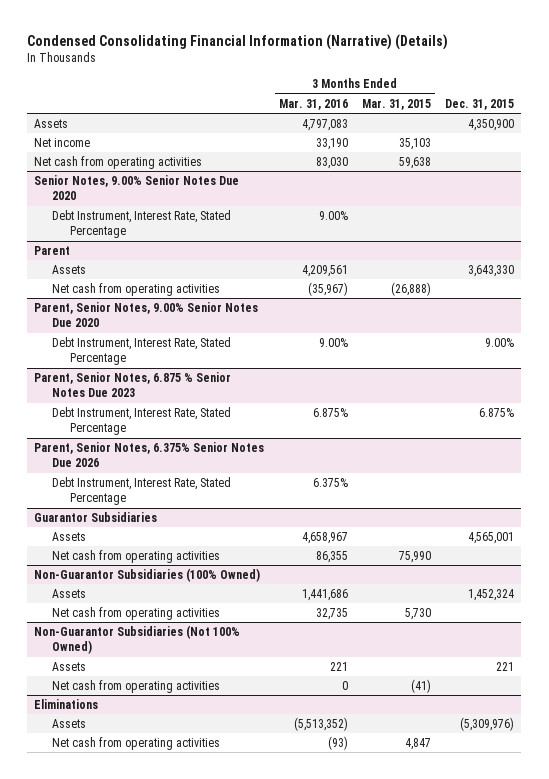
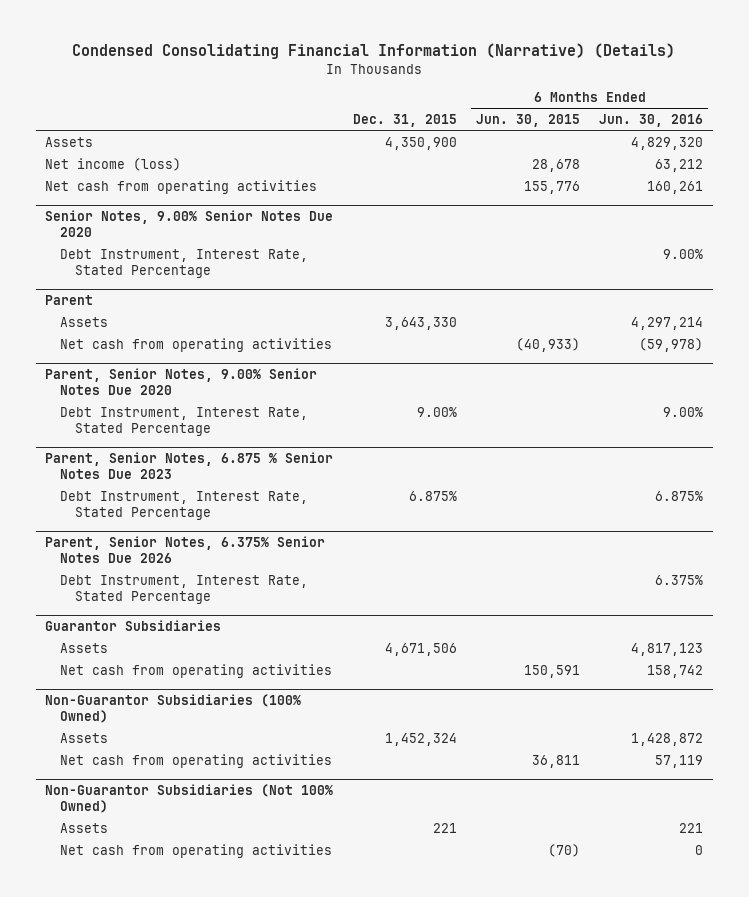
- | 3 Months Ended Mar. 31, 2016 | 3 Months Ended Mar. 31, 2015 | Dec. 31, 2015
+ | Dec. 31, 2015 | 6 Months Ended Jun. 30, 2015 | 6 Months Ended Jun. 30, 2016
- Net income | 33,190 | 35,103 |
+ Net income (loss) | | 28,678 | 63,212
@ Guarantor Subsidiaries
- Assets | 4,658,967 | | 4,565,001
+ Assets | 4,671,506 | | 4,817,123
- Eliminations
- Assets | (5,513,352) | | (5,309,976)
- Net cash from operating activities | (93) | 4,847 |

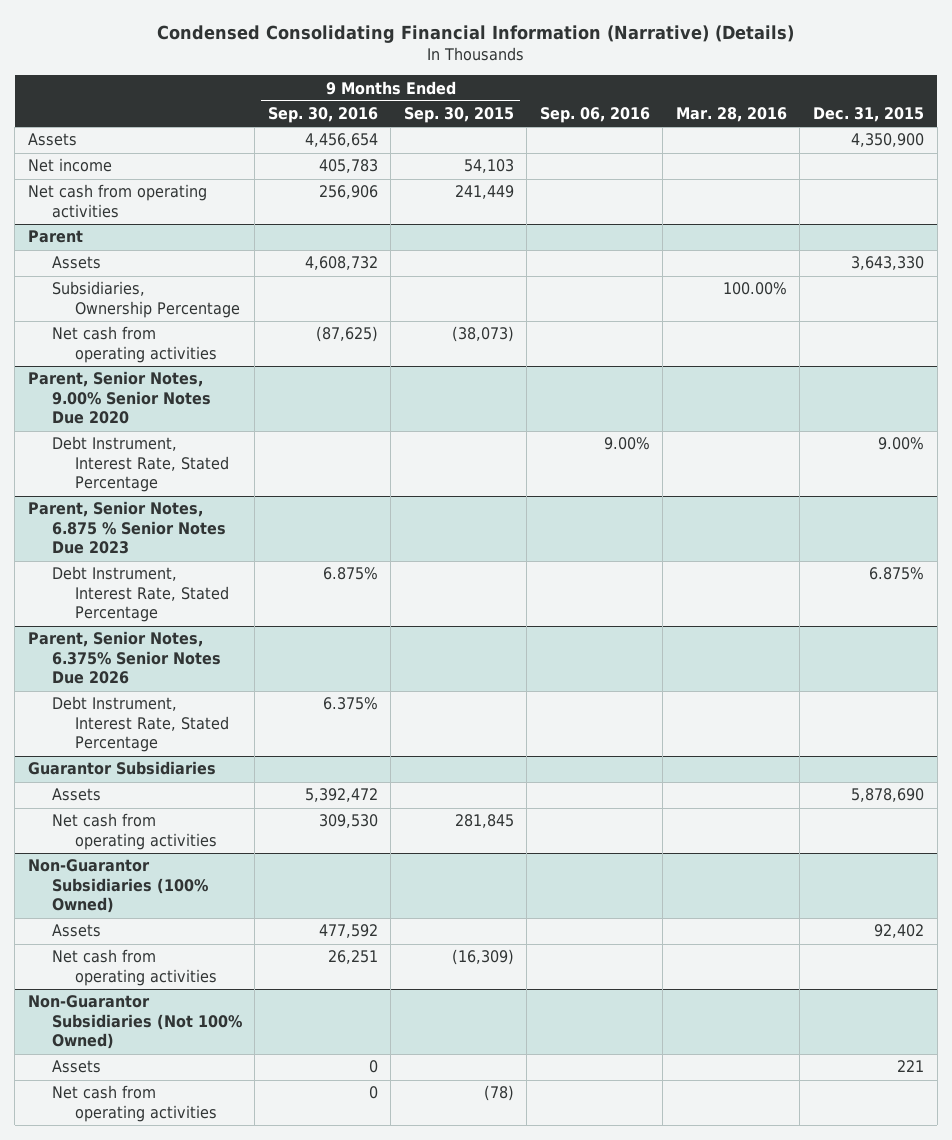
- | Dec. 31, 2015 | 6 Months Ended Jun. 30, 2015 | 6 Months Ended Jun. 30, 2016
+ | 9 Months Ended Sep. 30, 2016 | 9 Months Ended Sep. 30, 2015 | Sep. 06, 2016 | Mar. 28, 2016 | Dec. 31, 2015
- Net income (loss) | | 28,678 | 63,212
+ Net income | 405,783 | 54,103 | | |
- Senior Notes, 9.00% Senior Notes Due 2020
- Debt Instrument, Interest Rate, Stated Percentage | | | 9.00%
@ Parent
+ Subsidiaries, Ownership Percentage | | | | 100.00% |
@ Guarantor Subsidiaries
- Assets | 4,671,506 | | 4,817,123
+ Assets | 5,392,472 | | | | 5,878,690
@ Non-Guarantor Subsidiaries (100% Owned)
- Assets | 1,452,324 | | 1,428,872
+ Assets | 477,592 | | | | 92,402

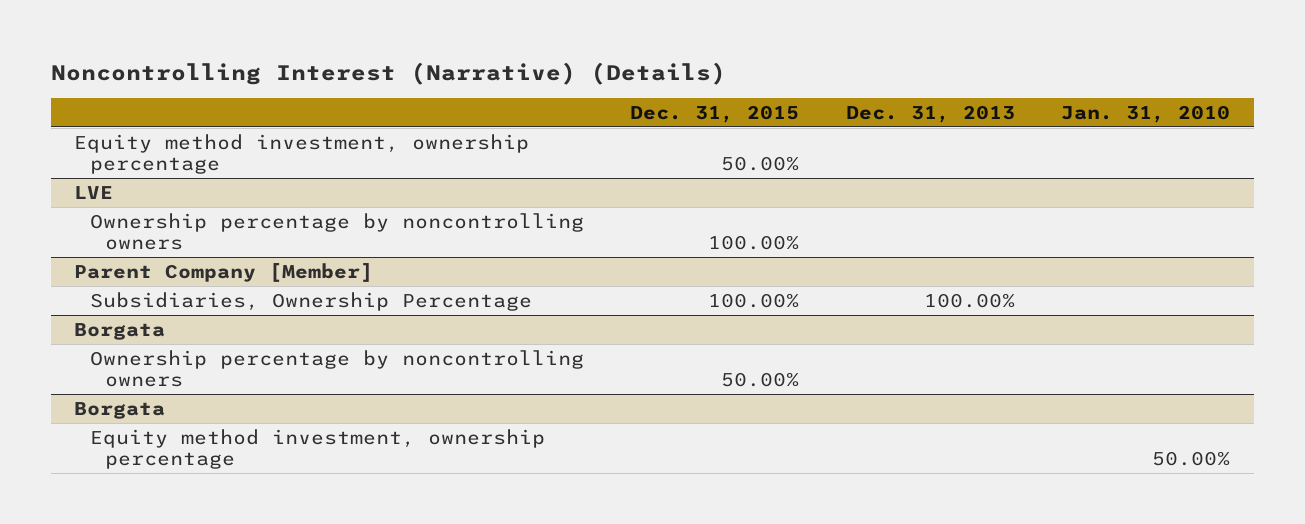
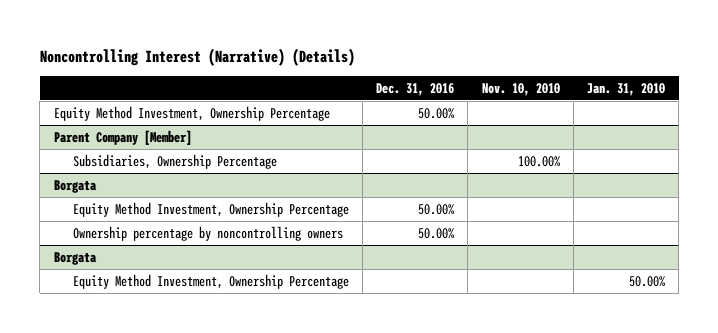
- | Dec. 31, 2015 | Dec. 31, 2013 | Jan. 31, 2010
+ | Dec. 31, 2016 | Nov. 10, 2010 | Jan. 31, 2010
- Equity method investment, ownership percentage | 50.00% | |
- LVE
- Ownership percentage by noncontrolling owners | 100.00% | |
+ Equity Method Investment, Ownership Percentage | 50.00% | |
@ Borgata
+ Equity Method Investment, Ownership Percentage | 50.00% | |
- Equity method investment, ownership percentage | | | 50.00%
+ Equity Method Investment, Ownership Percentage | | | 50.00%

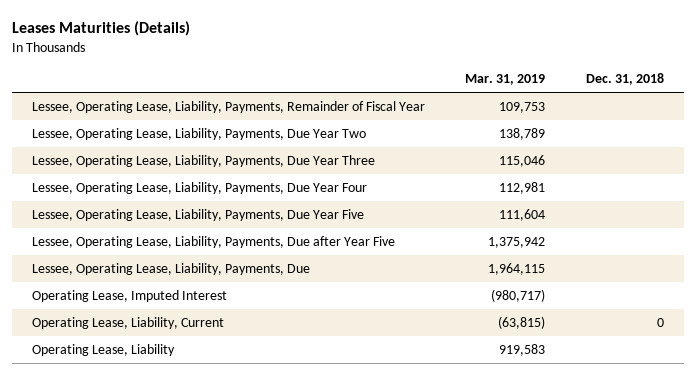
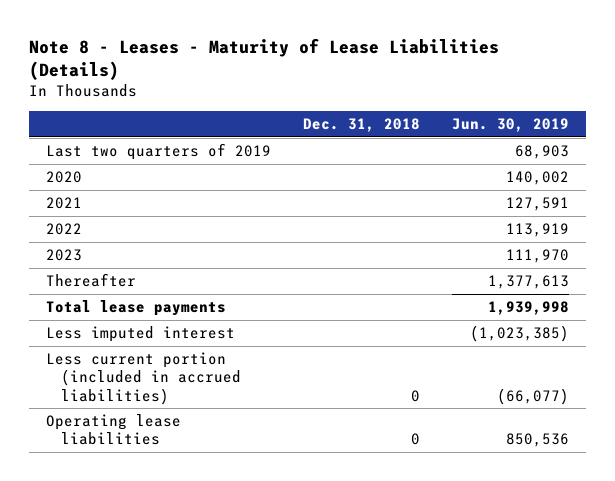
- Leases Maturities (Details)
+ Note 8 - Leases - Maturity of Lease Liabilities (Details)
- | Mar. 31, 2019 | Dec. 31, 2018
+ | Dec. 31, 2018 | Jun. 30, 2019
- Lessee, Operating Lease, Liability, Payments, Remainder of Fiscal Year | 109,753 |
- Lessee, Operating Lease, Liability, Payments, Due Year Two | 138,789 |
- Lessee, Operating Lease, Liability, Payments, Due Year Three | 115,046 |
- Lessee, Operating Lease, Liability, Payments, Due Year Four | 112,981 |
- Lessee, Operating Lease, Liability, Payments, Due Year Five | 111,604 |
- Lessee, Operating Lease, Liability, Payments, Due after Year Five | 1,375,942 |
- Lessee, Operating Lease, Liability, Payments, Due | 1,964,115 |
- Operating Lease, Imputed Interest | (980,717) |
- Operating Lease, Liability, Current | (63,815) | 0
- Operating Lease, Liability | 919,583 |
+ Last two quarters of 2019 | | 68,903
+ 2020 | | 140,002
+ 2021 | | 127,591
+ 2022 | | 113,919
+ 2023 | | 111,970
+ Thereafter | | 1,377,613
+ Total lease payments | | 1,939,998
+ Less imputed interest | | (1,023,385)
+ Less current portion (included in accrued liabilities) | 0 | (66,077)
+ Operating lease liabilities | 0 | 850,536

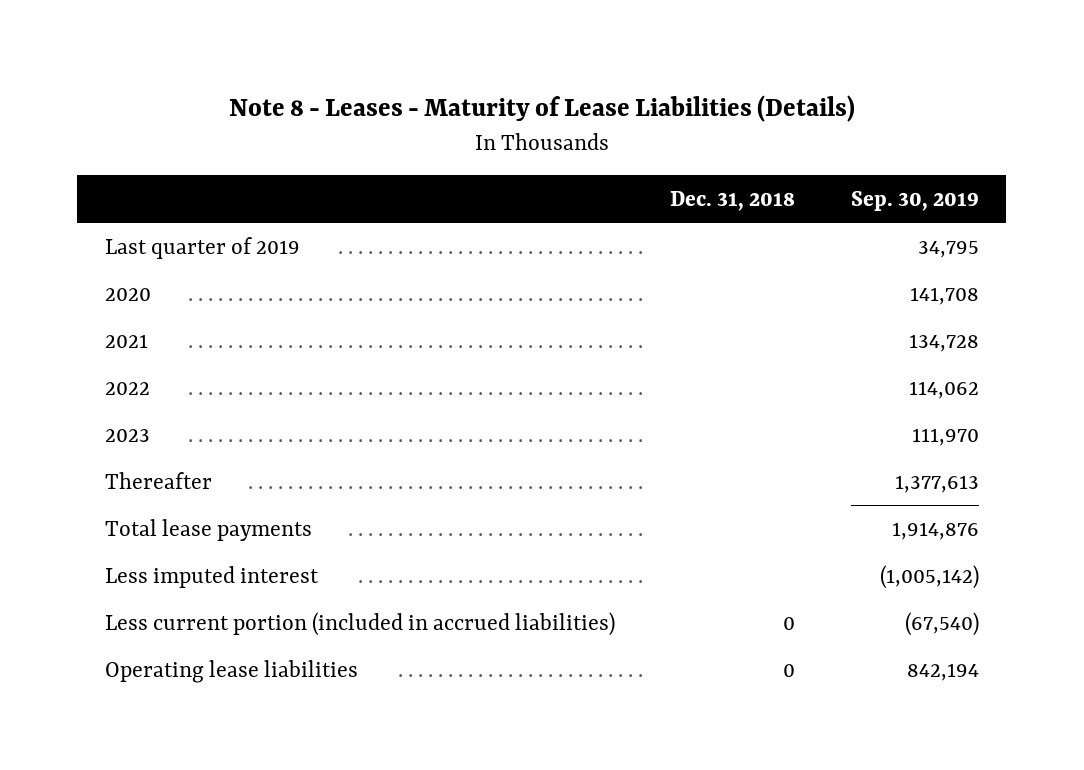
- | Dec. 31, 2018 | Jun. 30, 2019
+ | Dec. 31, 2018 | Sep. 30, 2019
- Last two quarters of 2019 | | 68,903
+ Last quarter of 2019 | | 34,795

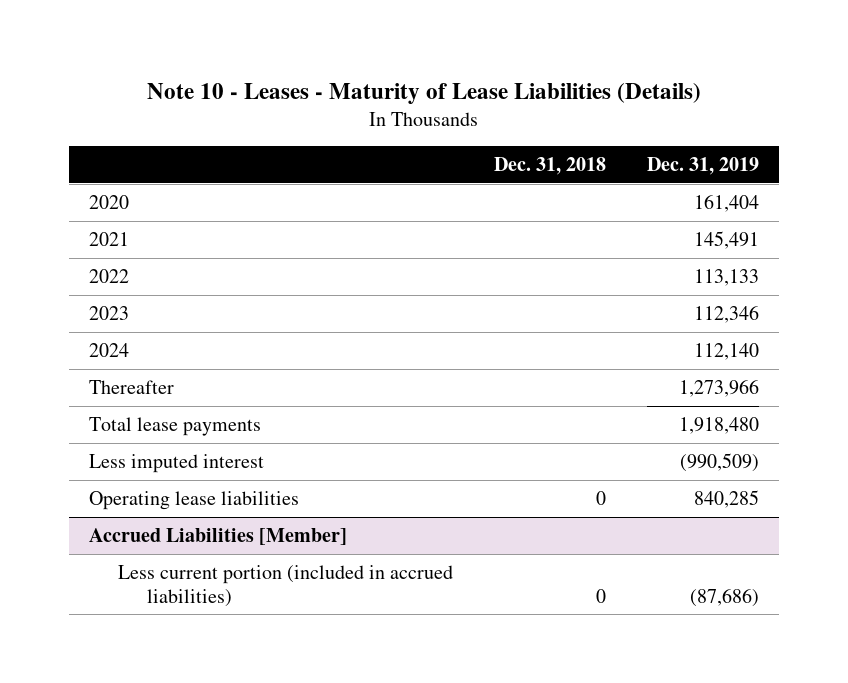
- Note 8 - Leases - Maturity of Lease Liabilities (Details)
+ Note 10 - Leases - Maturity of Lease Liabilities (Details)
- | Dec. 31, 2018 | Sep. 30, 2019
+ | Dec. 31, 2018 | Dec. 31, 2019
- Last quarter of 2019 | | 34,795
+ 2024 | | 112,140
- Less current portion (included in accrued liabilities) | 0 | (67,540)
+ Accrued Liabilities [Member]
+ Less current portion (included in accrued liabilities) | 0 | (87,686)

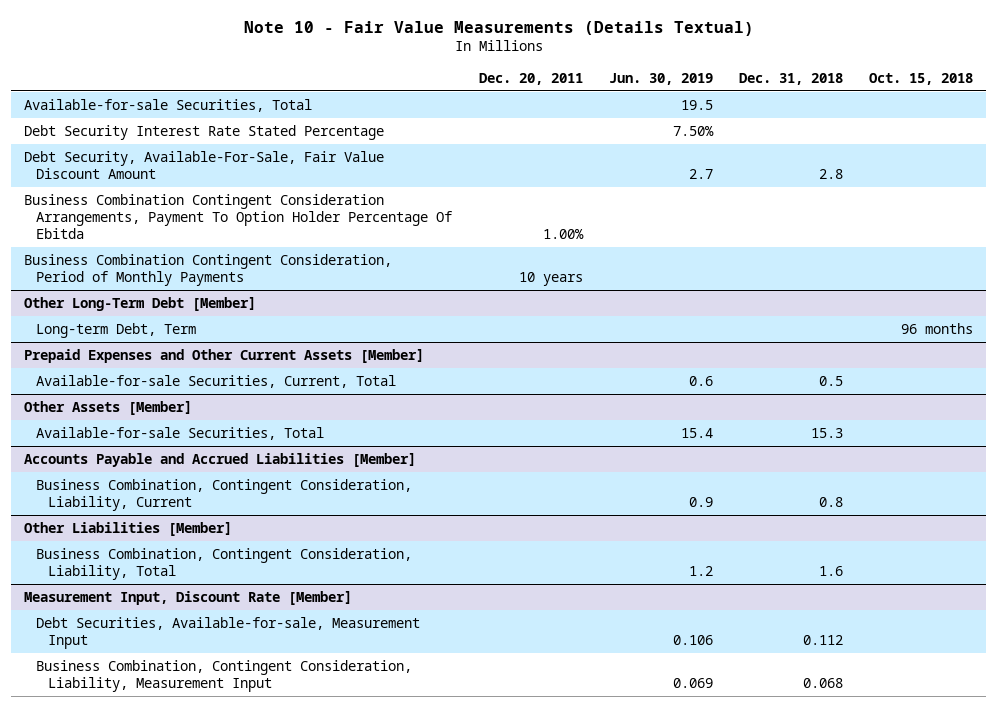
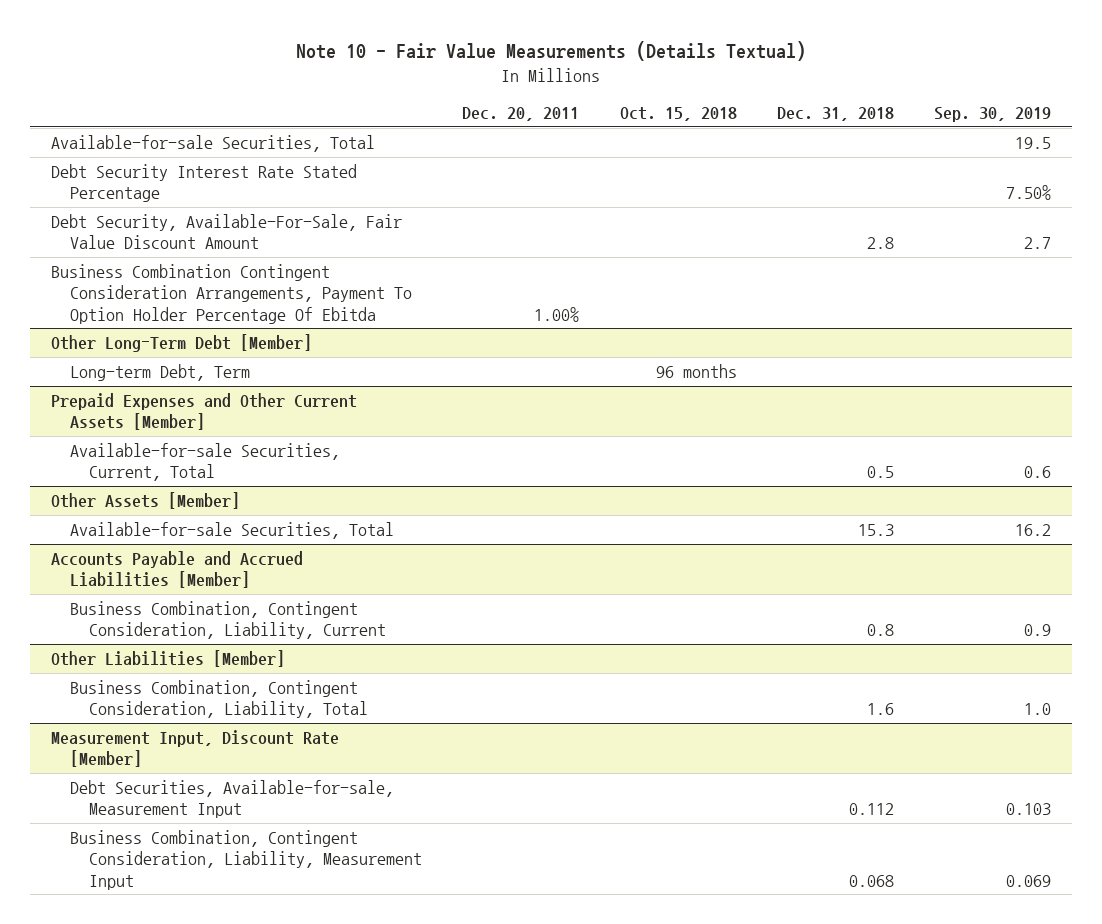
- | Dec. 20, 2011 | Jun. 30, 2019 | Dec. 31, 2018 | Oct. 15, 2018
+ | Dec. 20, 2011 | Oct. 15, 2018 | Dec. 31, 2018 | Sep. 30, 2019
- Business Combination Contingent Consideration, Period of Monthly Payments | 10 years | | |

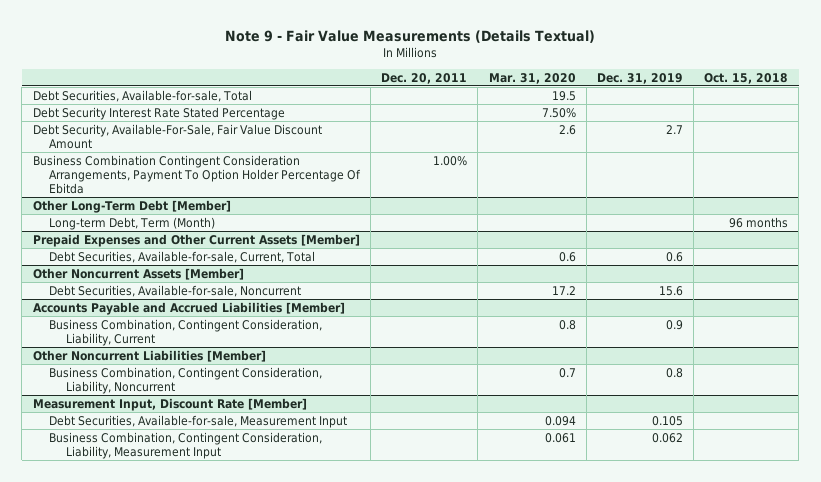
- Note 10 - Fair Value Measurements (Details Textual)
+ Note 9 - Fair Value Measurements (Details Textual)
- | Dec. 20, 2011 | Oct. 15, 2018 | Dec. 31, 2018 | Sep. 30, 2019
+ | Dec. 20, 2011 | Mar. 31, 2020 | Dec. 31, 2019 | Oct. 15, 2018
- Available-for-sale Securities, Total | | | | 19.5
+ Debt Securities, Available-for-sale, Total | | 19.5 | |
@ Other Long-Term Debt [Member]
- Long-term Debt, Term | | 96 months | |
+ Long-term Debt, Term (Month) | | | | 96 months
@ Prepaid Expenses and Other Current Assets [Member]
- Available-for-sale Securities, Current, Total | | | 0.5 | 0.6
- Other Assets [Member]
- Available-for-sale Securities, Total | | | 15.3 | 16.2
@ Prepaid Expenses and Other Current Assets [Member]
+ Debt Securities, Available-for-sale, Current, Total | | 0.6 | 0.6 |
+ Other Noncurrent Assets [Member]
+ Debt Securities, Available-for-sale, Noncurrent | | 17.2 | 15.6 |
- Other Liabilities [Member]
- Business Combination, Contingent Consideration, Liability, Total | | | 1.6 | 1.0
+ Other Noncurrent Liabilities [Member]
+ Business Combination, Contingent Consideration, Liability, Noncurrent | | 0.7 | 0.8 |

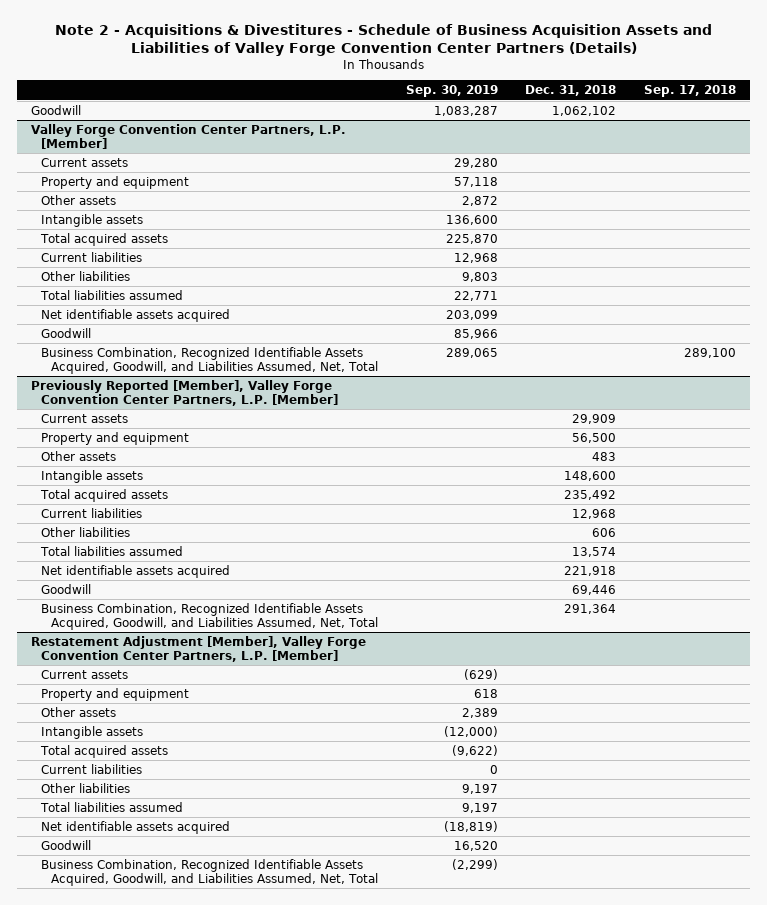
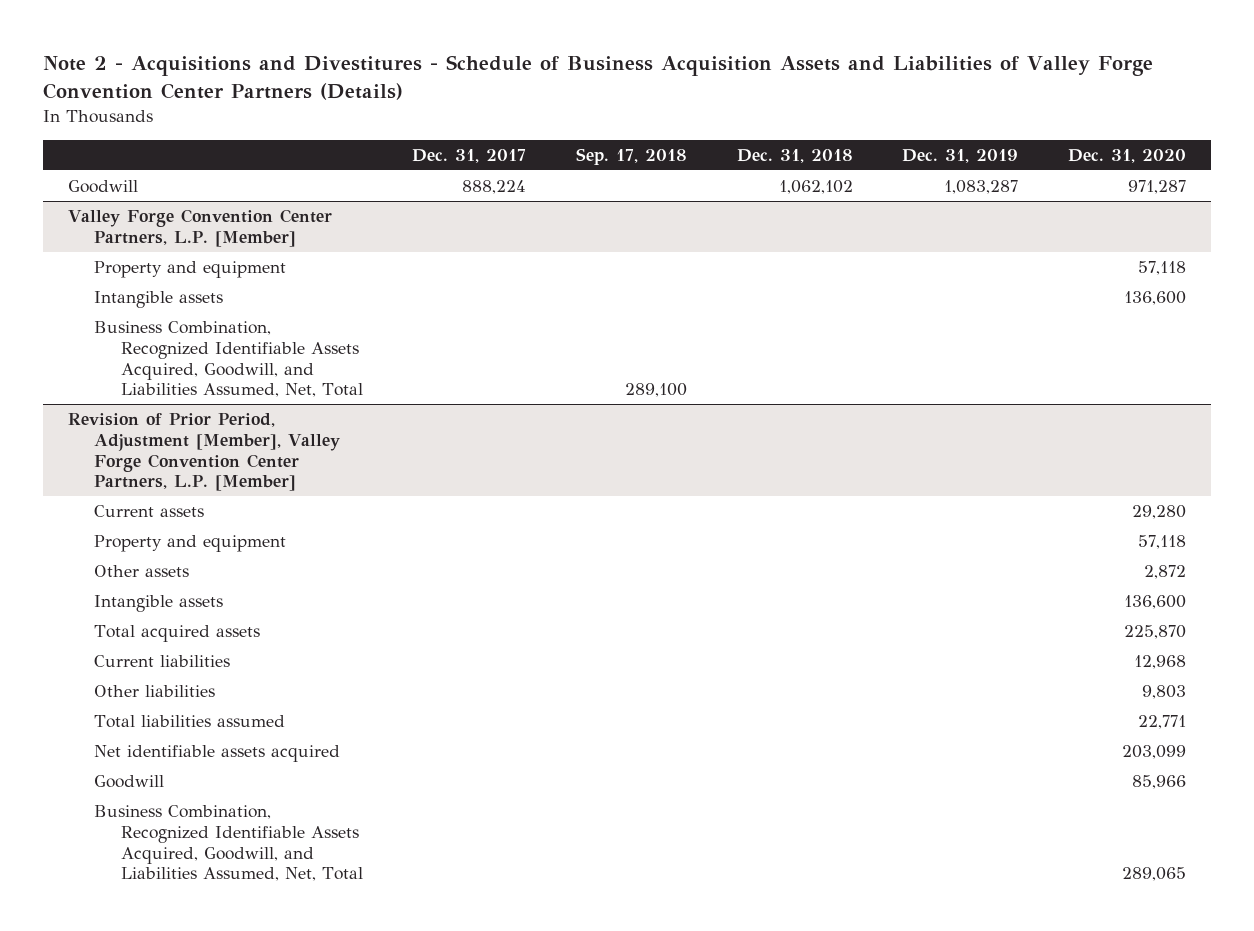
- Note 2 - Acquisitions & Divestitures - Schedule of Business Acquisition Assets and Liabilities of Valley Forge Convention Center Partners (Details)
+ Note 2 - Acquisitions and Divestitures - Schedule of Business Acquisition Assets and Liabilities of Valley Forge Convention Center Partners (Details)
- | Sep. 30, 2019 | Dec. 31, 2018 | Sep. 17, 2018
+ | Dec. 31, 2017 | Sep. 17, 2018 | Dec. 31, 2018 | Dec. 31, 2019 | Dec. 31, 2020
@ Valley Forge Convention Center Partners, L.P. [Member]
- Current assets | 29,280 | |
- Other assets | 2,872 | |
- Total acquired assets | 225,870 | |
- Current liabilities | 12,968 | |
- Other liabilities | 9,803 | |
- Total liabilities assumed | 22,771 | |
- Net identifiable assets acquired | 203,099 | |
- Goodwill | 85,966 | |
- Previously Reported [Member], Valley Forge Convention Center Partners, L.P. [Member]
- Current assets | | 29,909 |
- Property and equipment | | 56,500 |
- Other assets | | 483 |
- Intangible assets | | 148,600 |
- Total acquired assets | | 235,492 |
- Current liabilities | | 12,968 |
- Other liabilities | | 606 |
- Total liabilities assumed | | 13,574 |
- Net identifiable assets acquired | | 221,918 |
- Goodwill | | 69,446 |
- Business Combination, Recognized Identifiable Assets Acquired, Goodwill, and Liabilities Assumed, Net, Total | | 291,364 |
- Restatement Adjustment [Member], Valley Forge Convention Center Partners, L.P. [Member]
+ Revision of Prior Period, Adjustment [Member], Valley Forge Convention Center Partners, L.P. [Member]

